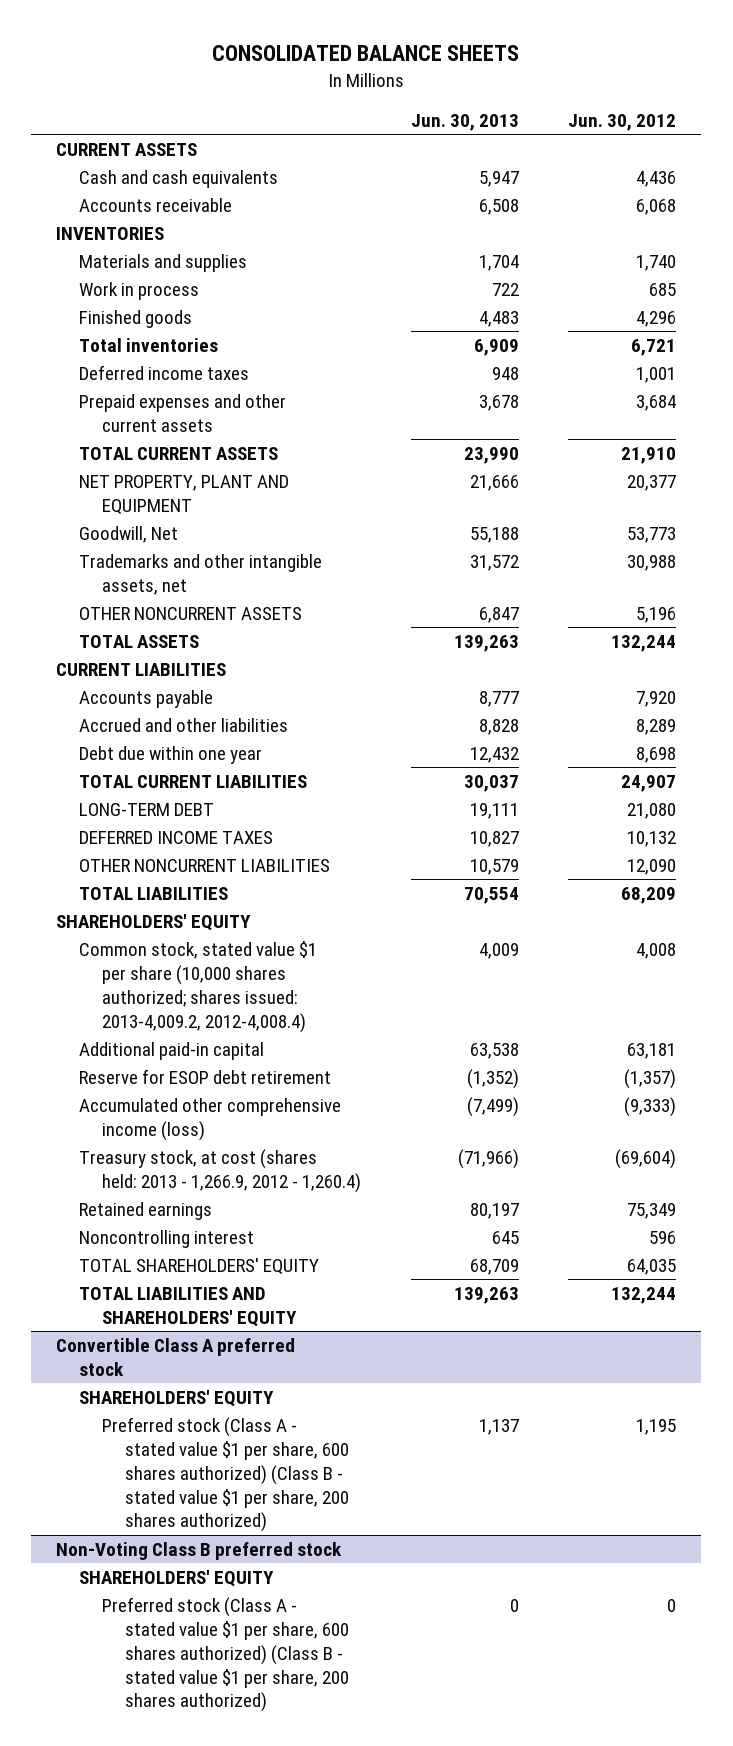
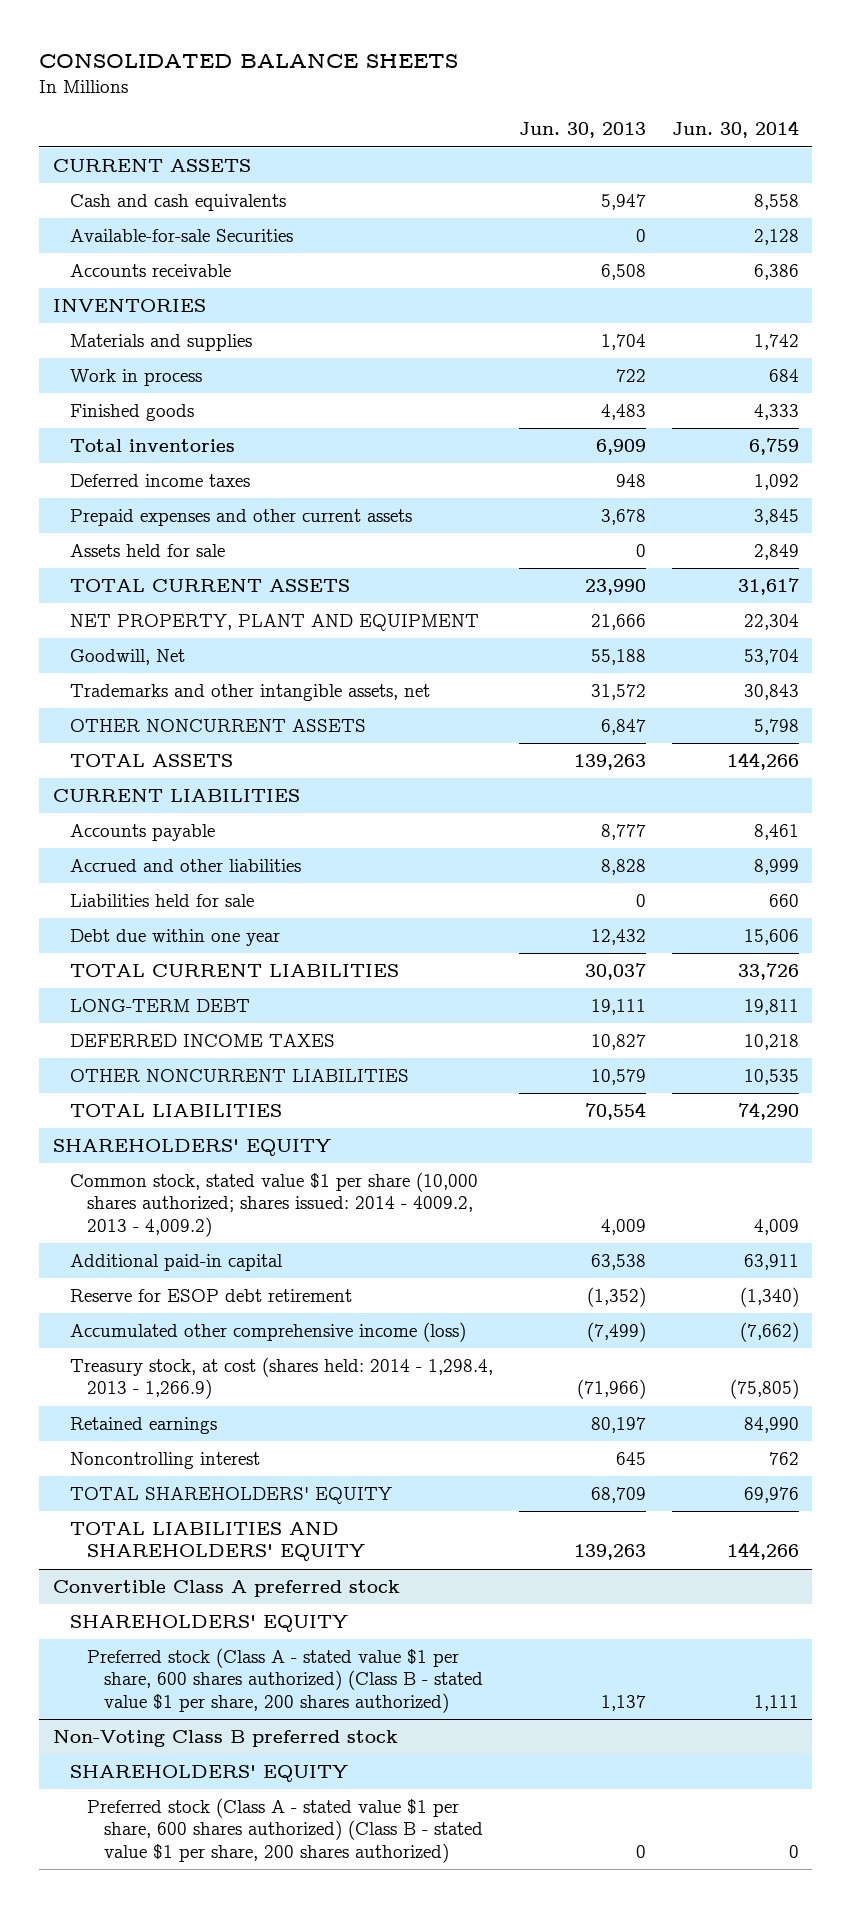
- | Jun. 30, 2013 | Jun. 30, 2012
+ | Jun. 30, 2013 | Jun. 30, 2014
+ Available-for-sale Securities | 0 | 2,128
+ Assets held for sale | 0 | 2,849
+ Liabilities held for sale | 0 | 660
- Common stock, stated value $1 per share (10,000 shares authorized; shares issued: 2013-4,009.2, 2012-4,008.4) | 4,009 | 4,008
+ Common stock, stated value $1 per share (10,000 shares authorized; shares issued: 2014 - 4009.2, 2013 - 4,009.2) | 4,009 | 4,009
- Treasury stock, at cost (shares held: 2013 - 1,266.9, 2012 - 1,260.4) | (71,966) | (69,604)
+ Treasury stock, at cost (shares held: 2014 - 1,298.4, 2013 - 1,266.9) | (71,966) | (75,805)

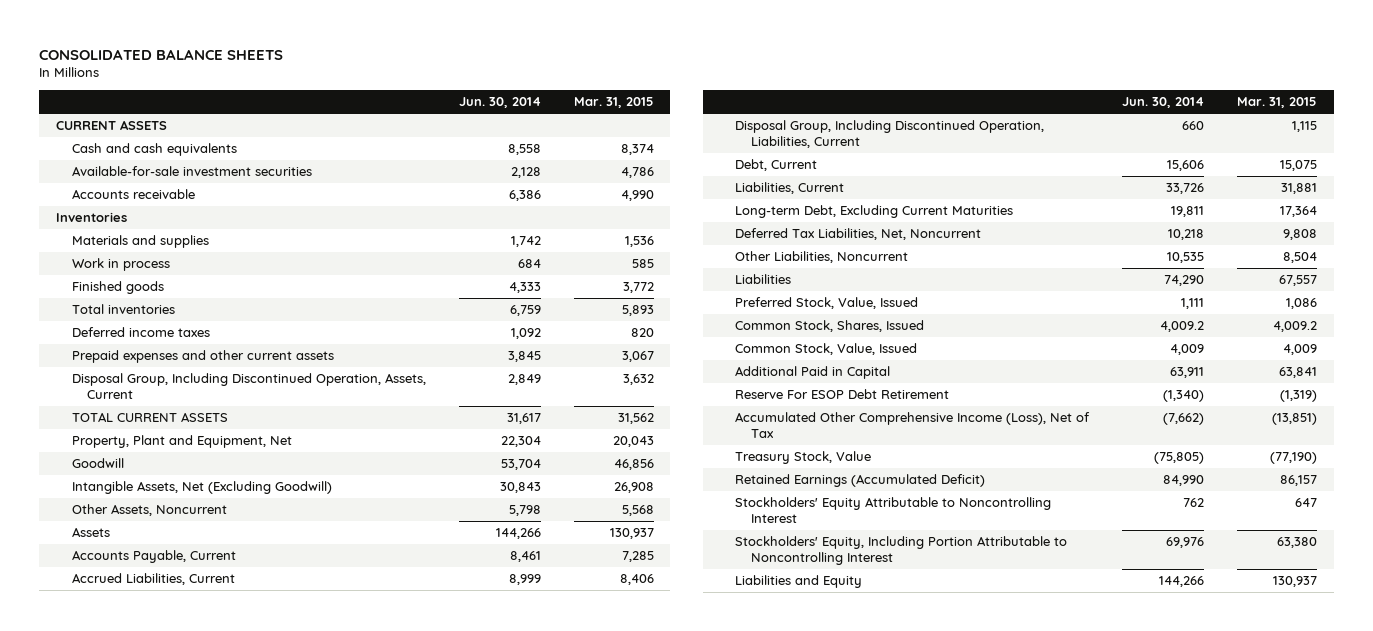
- | Jun. 30, 2013 | Jun. 30, 2014
+ | Jun. 30, 2014 | Mar. 31, 2015
- Available-for-sale Securities | 0 | 2,128
+ Available-for-sale investment securities | 2,128 | 4,786
- INVENTORIES
+ Inventories
- Assets held for sale | 0 | 2,849
+ Disposal Group, Including Discontinued Operation, Assets, Current | 2,849 | 3,632
- NET PROPERTY, PLANT AND EQUIPMENT | 21,666 | 22,304
- Goodwill, Net | 55,188 | 53,704
- Trademarks and other intangible assets, net | 31,572 | 30,843
- OTHER NONCURRENT ASSETS | 6,847 | 5,798
- TOTAL ASSETS | 139,263 | 144,266
- CURRENT LIABILITIES
- Accounts payable | 8,777 | 8,461
- Accrued and other liabilities | 8,828 | 8,999
- Liabilities held for sale | 0 | 660
- Debt due within one year | 12,432 | 15,606
- TOTAL CURRENT LIABILITIES | 30,037 | 33,726
- LONG-TERM DEBT | 19,111 | 19,811
- DEFERRED INCOME TAXES | 10,827 | 10,218
- OTHER NONCURRENT LIABILITIES | 10,579 | 10,535
- TOTAL LIABILITIES | 70,554 | 74,290
- SHAREHOLDERS' EQUITY
- Common stock, stated value $1 per share (10,000 shares authorized; shares issued: 2014 - 4009.2, 2013 - 4,009.2) | 4,009 | 4,009
- Additional paid-in capital | 63,538 | 63,911
- Reserve for ESOP debt retirement | (1,352) | (1,340)
- Accumulated other comprehensive income (loss) | (7,499) | (7,662)
- Treasury stock, at cost (shares held: 2014 - 1,298.4, 2013 - 1,266.9) | (71,966) | (75,805)
- Retained earnings | 80,197 | 84,990
- Noncontrolling interest | 645 | 762
- TOTAL SHAREHOLDERS' EQUITY | 68,709 | 69,976
- TOTAL LIABILITIES AND SHAREHOLDERS' EQUITY | 139,263 | 144,266
- Convertible Class A preferred stock
- SHAREHOLDERS' EQUITY
- Preferred stock (Class A - stated value $1 per share, 600 shares authorized) (Class B - stated value $1 per share, 200 shares authorized) | 1,137 | 1,111
- Non-Voting Class B preferred stock
- SHAREHOLDERS' EQUITY
- Preferred stock (Class A - stated value $1 per share, 600 shares authorized) (Class B - stated value $1 per share, 200 shares authorized) | 0 | 0
+ Property, Plant and Equipment, Net | 22,304 | 20,043
+ Goodwill | 53,704 | 46,856
+ Intangible Assets, Net (Excluding Goodwill) | 30,843 | 26,908
+ Other Assets, Noncurrent | 5,798 | 5,568
+ Assets | 144,266 | 130,937
+ Accounts Payable, Current | 8,461 | 7,285
+ Accrued Liabilities, Current | 8,999 | 8,406
+ Disposal Group, Including Discontinued Operation, Liabilities, Current | 660 | 1,115
+ Debt, Current | 15,606 | 15,075
+ Liabilities, Current | 33,726 | 31,881
+ Long-term Debt, Excluding Current Maturities | 19,811 | 17,364
+ Deferred Tax Liabilities, Net, Noncurrent | 10,218 | 9,808
+ Other Liabilities, Noncurrent | 10,535 | 8,504
+ Liabilities | 74,290 | 67,557
+ Preferred Stock, Value, Issued | 1,111 | 1,086
+ Common Stock, Shares, Issued | 4,009.2 | 4,009.2
+ Common Stock, Value, Issued | 4,009 | 4,009
+ Additional Paid in Capital | 63,911 | 63,841
+ Reserve For ESOP Debt Retirement | (1,340) | (1,319)
+ Accumulated Other Comprehensive Income (Loss), Net of Tax | (7,662) | (13,851)
+ Treasury Stock, Value | (75,805) | (77,190)
+ Retained Earnings (Accumulated Deficit) | 84,990 | 86,157
+ Stockholders' Equity Attributable to Noncontrolling Interest | 762 | 647
+ Stockholders' Equity, Including Portion Attributable to Noncontrolling Interest | 69,976 | 63,380
+ Liabilities and Equity | 144,266 | 130,937

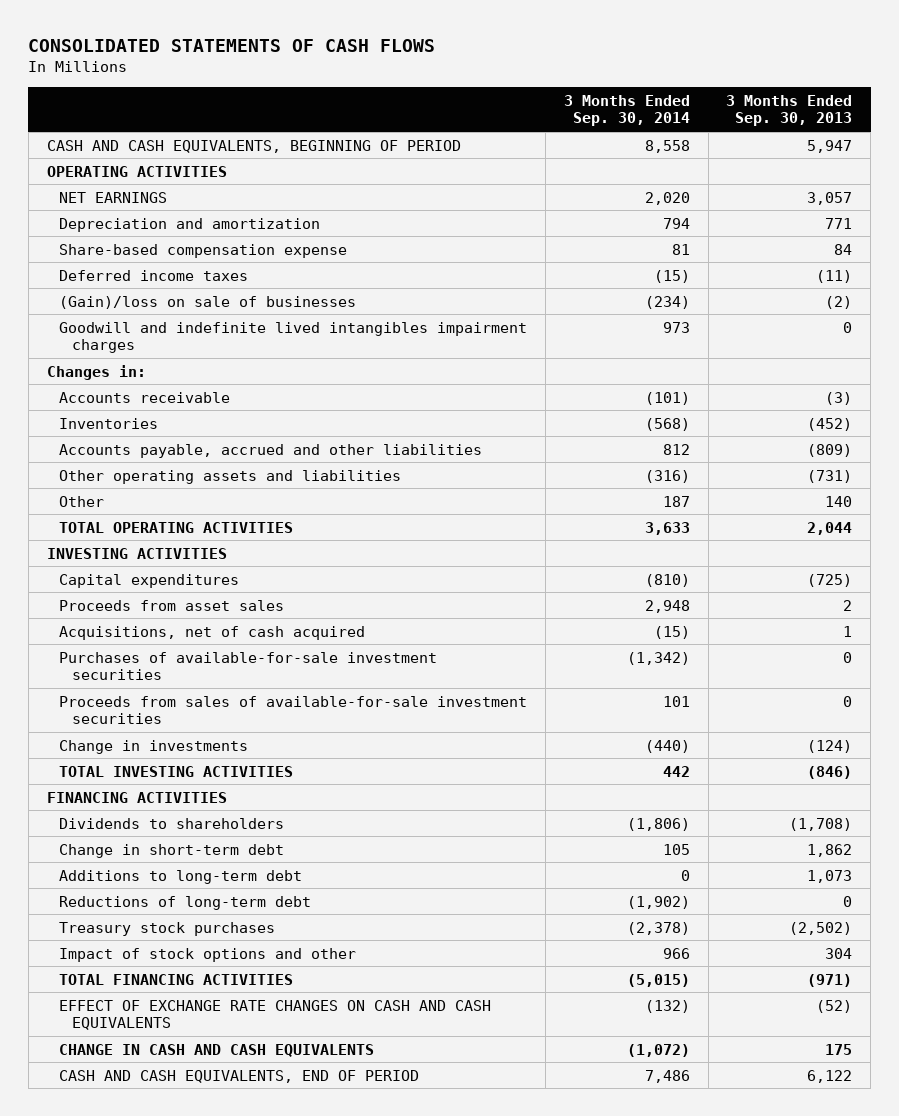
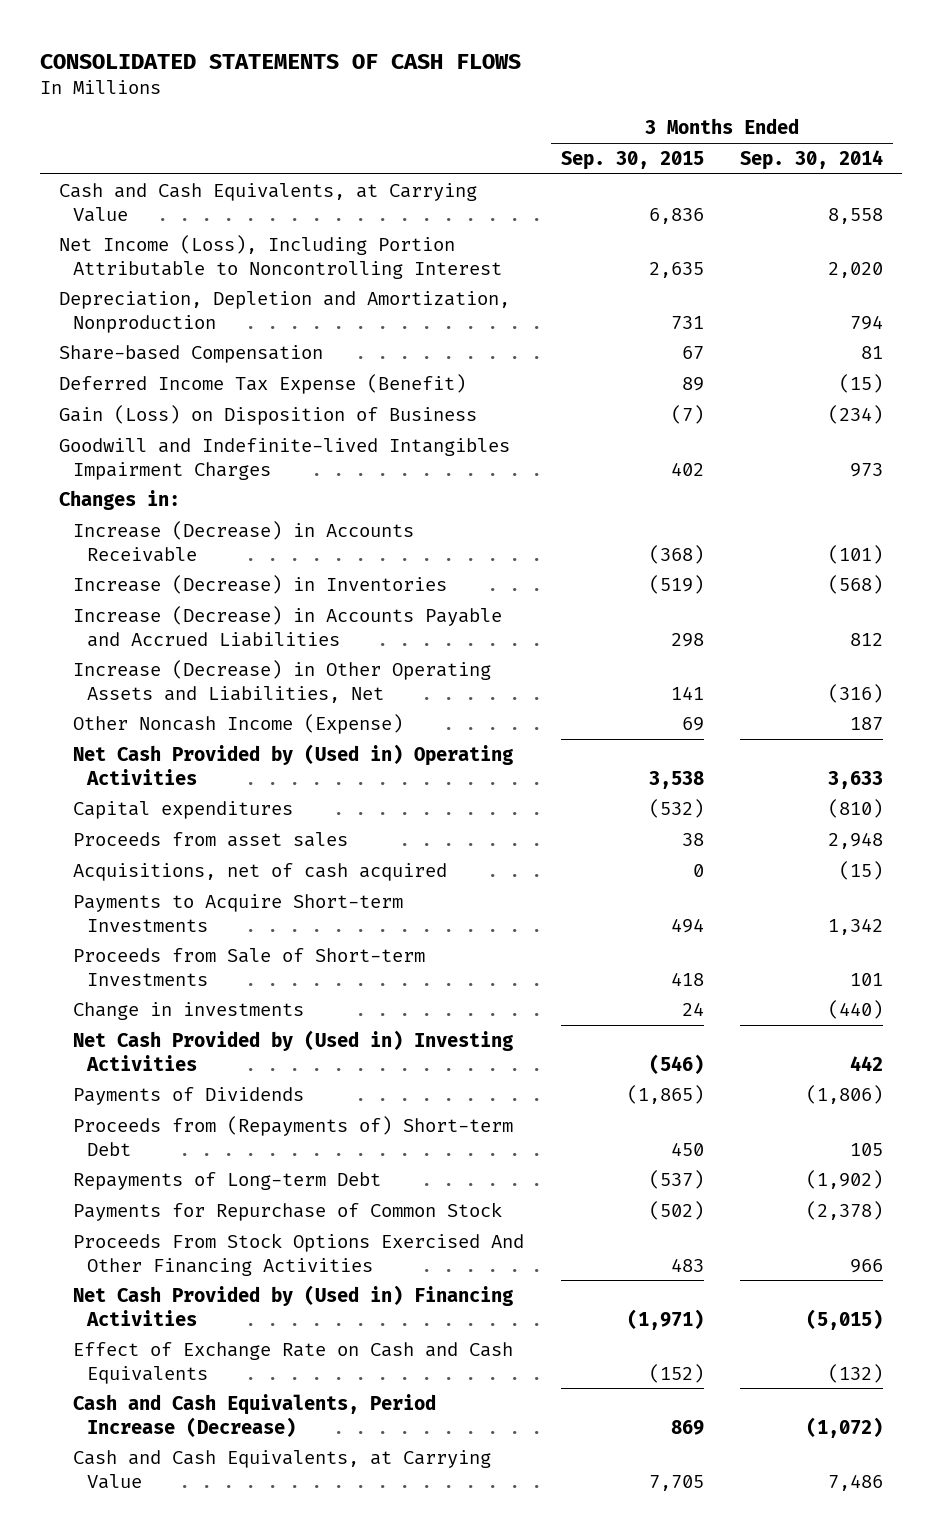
- | 3 Months Ended Sep. 30, 2014 | 3 Months Ended Sep. 30, 2013
+ | 3 Months Ended Sep. 30, 2015 | 3 Months Ended Sep. 30, 2014
- CASH AND CASH EQUIVALENTS, BEGINNING OF PERIOD | 8,558 | 5,947
- OPERATING ACTIVITIES
- NET EARNINGS | 2,020 | 3,057
- Depreciation and amortization | 794 | 771
- Share-based compensation expense | 81 | 84
- Deferred income taxes | (15) | (11)
- (Gain)/loss on sale of businesses | (234) | (2)
- Goodwill and indefinite lived intangibles impairment charges | 973 | 0
+ Cash and Cash Equivalents, at Carrying Value | 6,836 | 8,558
+ Net Income (Loss), Including Portion Attributable to Noncontrolling Interest | 2,635 | 2,020
+ Depreciation, Depletion and Amortization, Nonproduction | 731 | 794
+ Share-based Compensation | 67 | 81
+ Deferred Income Tax Expense (Benefit) | 89 | (15)
+ Gain (Loss) on Disposition of Business | (7) | (234)
+ Goodwill and Indefinite-lived Intangibles Impairment Charges | 402 | 973
- Accounts receivable | (101) | (3)
- Inventories | (568) | (452)
- Accounts payable, accrued and other liabilities | 812 | (809)
- Other operating assets and liabilities | (316) | (731)
- Other | 187 | 140
- TOTAL OPERATING ACTIVITIES | 3,633 | 2,044
- INVESTING ACTIVITIES
+ Increase (Decrease) in Accounts Receivable | (368) | (101)
+ Increase (Decrease) in Inventories | (519) | (568)
+ Increase (Decrease) in Accounts Payable and Accrued Liabilities | 298 | 812
+ Increase (Decrease) in Other Operating Assets and Liabilities, Net | 141 | (316)
+ Other Noncash Income (Expense) | 69 | 187
+ Net Cash Provided by (Used in) Operating Activities | 3,538 | 3,633
- Purchases of available-for-sale investment securities | (1,342) | 0
- Proceeds from sales of available-for-sale investment securities | 101 | 0
+ Payments to Acquire Short-term Investments | 494 | 1,342
+ Proceeds from Sale of Short-term Investments | 418 | 101
- TOTAL INVESTING ACTIVITIES | 442 | (846)
- FINANCING ACTIVITIES
- Dividends to shareholders | (1,806) | (1,708)
- Change in short-term debt | 105 | 1,862
- Additions to long-term debt | 0 | 1,073
- Reductions of long-term debt | (1,902) | 0
- Treasury stock purchases | (2,378) | (2,502)
- Impact of stock options and other | 966 | 304
- TOTAL FINANCING ACTIVITIES | (5,015) | (971)
- EFFECT OF EXCHANGE RATE CHANGES ON CASH AND CASH EQUIVALENTS | (132) | (52)
- CHANGE IN CASH AND CASH EQUIVALENTS | (1,072) | 175
- CASH AND CASH EQUIVALENTS, END OF PERIOD | 7,486 | 6,122
+ Net Cash Provided by (Used in) Investing Activities | (546) | 442
+ Payments of Dividends | (1,865) | (1,806)
+ Proceeds from (Repayments of) Short-term Debt | 450 | 105
+ Repayments of Long-term Debt | (537) | (1,902)
+ Payments for Repurchase of Common Stock | (502) | (2,378)
+ Proceeds From Stock Options Exercised And Other Financing Activities | 483 | 966
+ Net Cash Provided by (Used in) Financing Activities | (1,971) | (5,015)
+ Effect of Exchange Rate on Cash and Cash Equivalents | (152) | (132)
+ Cash and Cash Equivalents, Period Increase (Decrease) | 869 | (1,072)
+ Cash and Cash Equivalents, at Carrying Value | 7,705 | 7,486

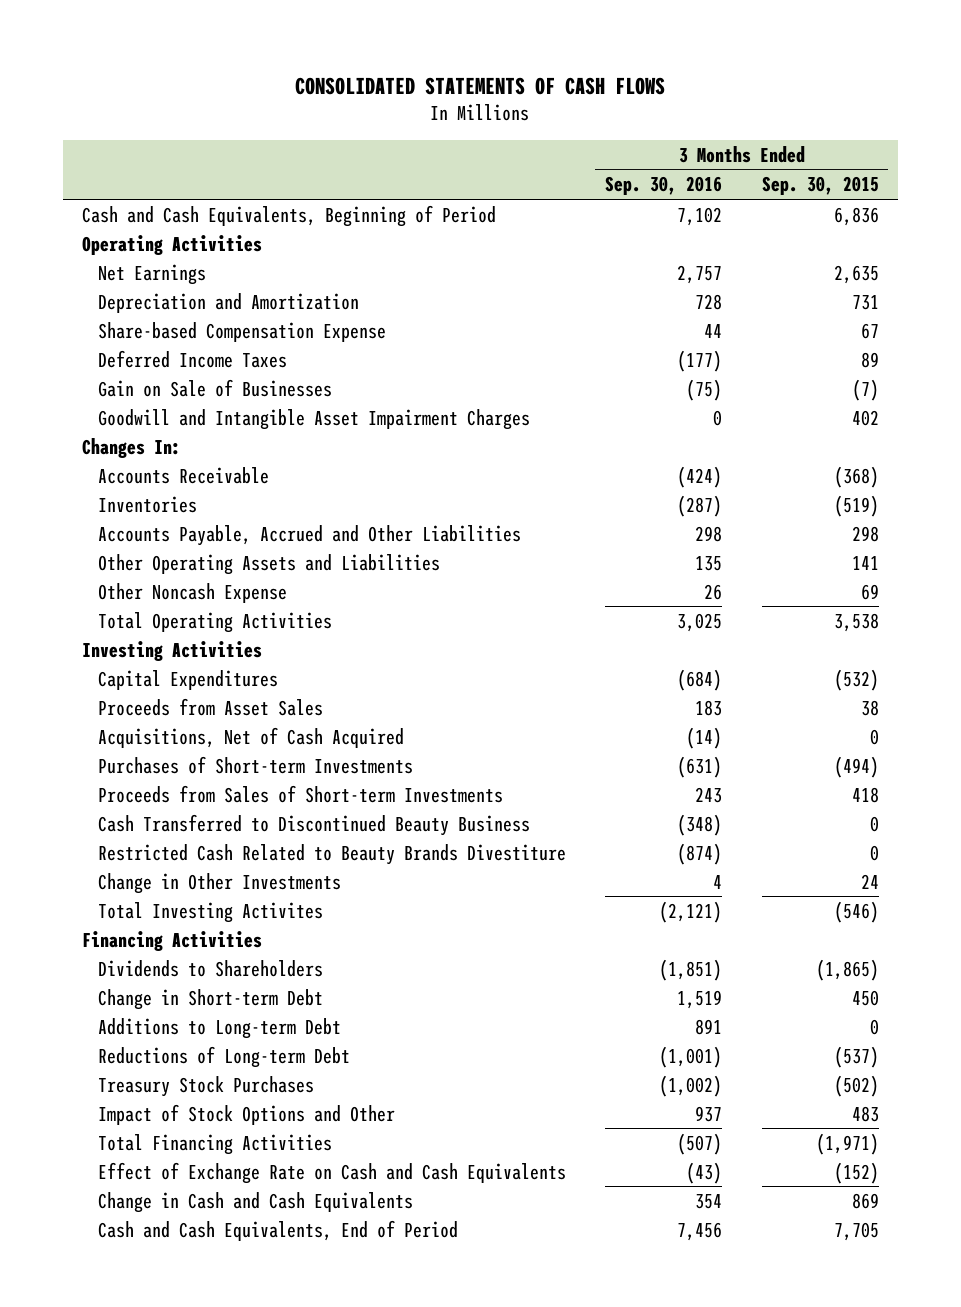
- | 3 Months Ended Sep. 30, 2015 | 3 Months Ended Sep. 30, 2014
+ | 3 Months Ended Sep. 30, 2016 | 3 Months Ended Sep. 30, 2015
- Cash and Cash Equivalents, at Carrying Value | 6,836 | 8,558
- Net Income (Loss), Including Portion Attributable to Noncontrolling Interest | 2,635 | 2,020
- Depreciation, Depletion and Amortization, Nonproduction | 731 | 794
- Share-based Compensation | 67 | 81
- Deferred Income Tax Expense (Benefit) | 89 | (15)
- Gain (Loss) on Disposition of Business | (7) | (234)
- Goodwill and Indefinite-lived Intangibles Impairment Charges | 402 | 973
- Changes in:
- Increase (Decrease) in Accounts Receivable | (368) | (101)
- Increase (Decrease) in Inventories | (519) | (568)
- Increase (Decrease) in Accounts Payable and Accrued Liabilities | 298 | 812
- Increase (Decrease) in Other Operating Assets and Liabilities, Net | 141 | (316)
- Other Noncash Income (Expense) | 69 | 187
- Net Cash Provided by (Used in) Operating Activities | 3,538 | 3,633
- Capital expenditures | (532) | (810)
- Proceeds from asset sales | 38 | 2,948
- Acquisitions, net of cash acquired | 0 | (15)
- Payments to Acquire Short-term Investments | 494 | 1,342
- Proceeds from Sale of Short-term Investments | 418 | 101
- Change in investments | 24 | (440)
- Net Cash Provided by (Used in) Investing Activities | (546) | 442
- Payments of Dividends | (1,865) | (1,806)
- Proceeds from (Repayments of) Short-term Debt | 450 | 105
- Repayments of Long-term Debt | (537) | (1,902)
- Payments for Repurchase of Common Stock | (502) | (2,378)
- Proceeds From Stock Options Exercised And Other Financing Activities | 483 | 966
- Net Cash Provided by (Used in) Financing Activities | (1,971) | (5,015)
+ Cash and Cash Equivalents, Beginning of Period | 7,102 | 6,836
+ Operating Activities
+ Net Earnings | 2,757 | 2,635
+ Depreciation and Amortization | 728 | 731
+ Share-based Compensation Expense | 44 | 67
+ Deferred Income Taxes | (177) | 89
+ Gain on Sale of Businesses | (75) | (7)
+ Goodwill and Intangible Asset Impairment Charges | 0 | 402
+ Changes In:
+ Accounts Receivable | (424) | (368)
+ Inventories | (287) | (519)
+ Accounts Payable, Accrued and Other Liabilities | 298 | 298
+ Other Operating Assets and Liabilities | 135 | 141
+ Other Noncash Expense | 26 | 69
+ Total Operating Activities | 3,025 | 3,538
+ Investing Activities
+ Capital Expenditures | (684) | (532)
+ Proceeds from Asset Sales | 183 | 38
+ Acquisitions, Net of Cash Acquired | (14) | 0
+ Purchases of Short-term Investments | (631) | (494)
+ Proceeds from Sales of Short-term Investments | 243 | 418
+ Cash Transferred to Discontinued Beauty Business | (348) | 0
+ Restricted Cash Related to Beauty Brands Divestiture | (874) | 0
+ Change in Other Investments | 4 | 24
+ Total Investing Activites | (2,121) | (546)
+ Financing Activities
+ Dividends to Shareholders | (1,851) | (1,865)
+ Change in Short-term Debt | 1,519 | 450
+ Additions to Long-term Debt | 891 | 0
+ Reductions of Long-term Debt | (1,001) | (537)
+ Treasury Stock Purchases | (1,002) | (502)
+ Impact of Stock Options and Other | 937 | 483
+ Total Financing Activities | (507) | (1,971)
- Cash and Cash Equivalents, Period Increase (Decrease) | 869 | (1,072)
- Cash and Cash Equivalents, at Carrying Value | 7,705 | 7,486
+ Change in Cash and Cash Equivalents | 354 | 869
+ Cash and Cash Equivalents, End of Period | 7,456 | 7,705

